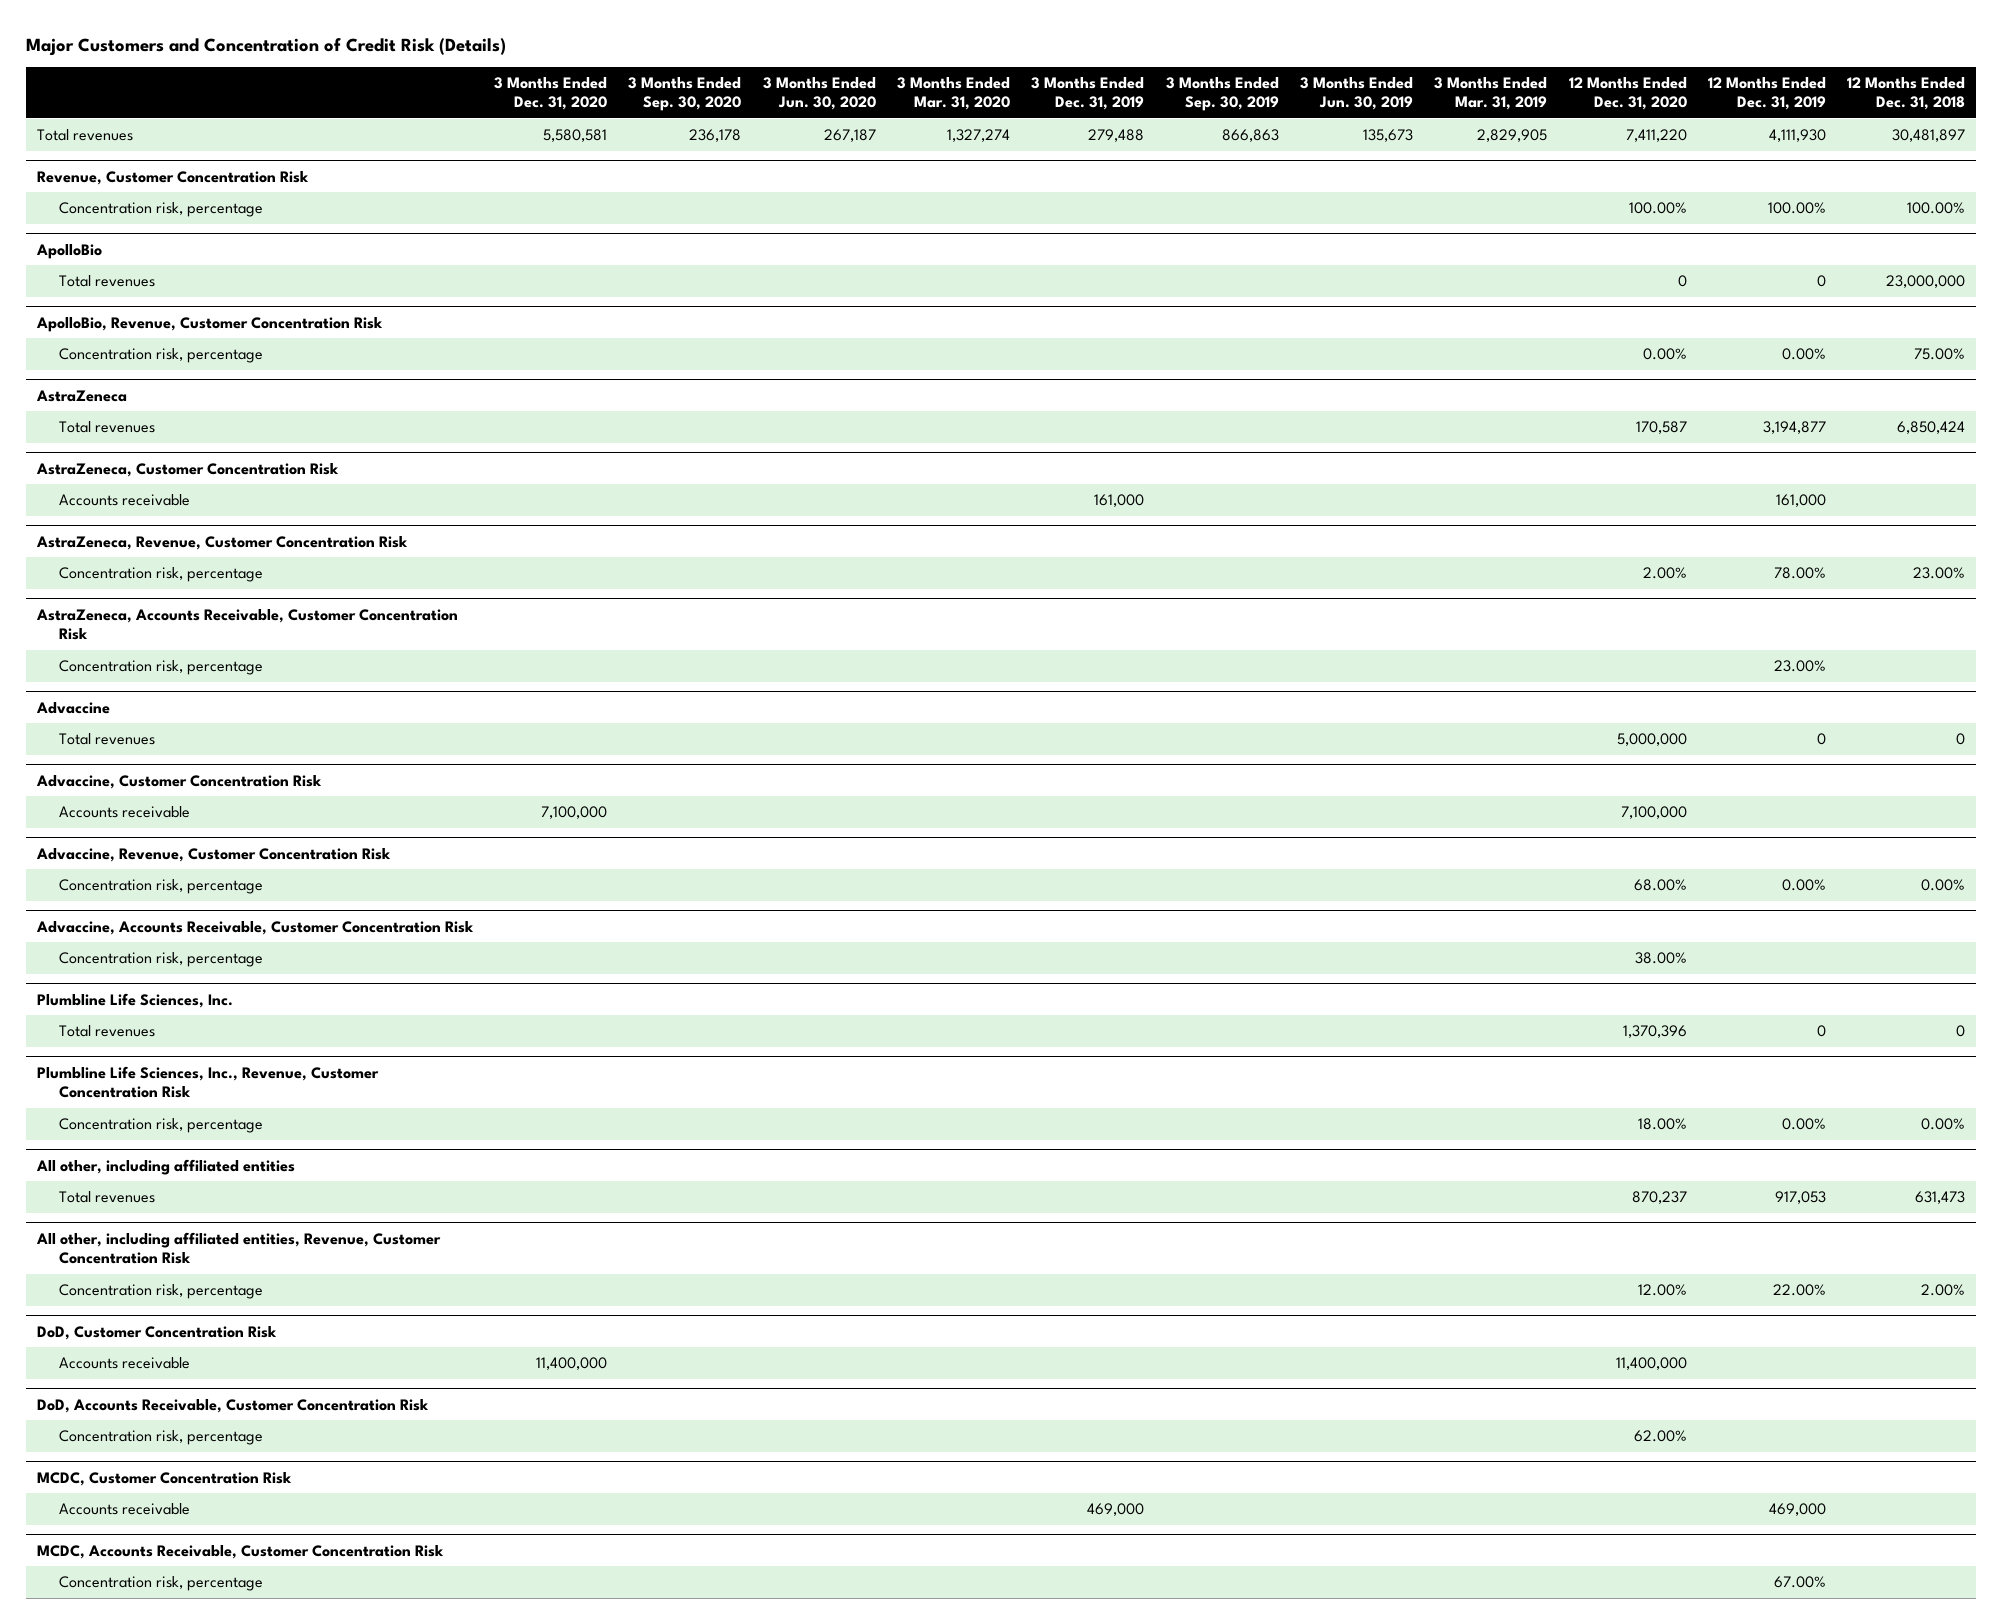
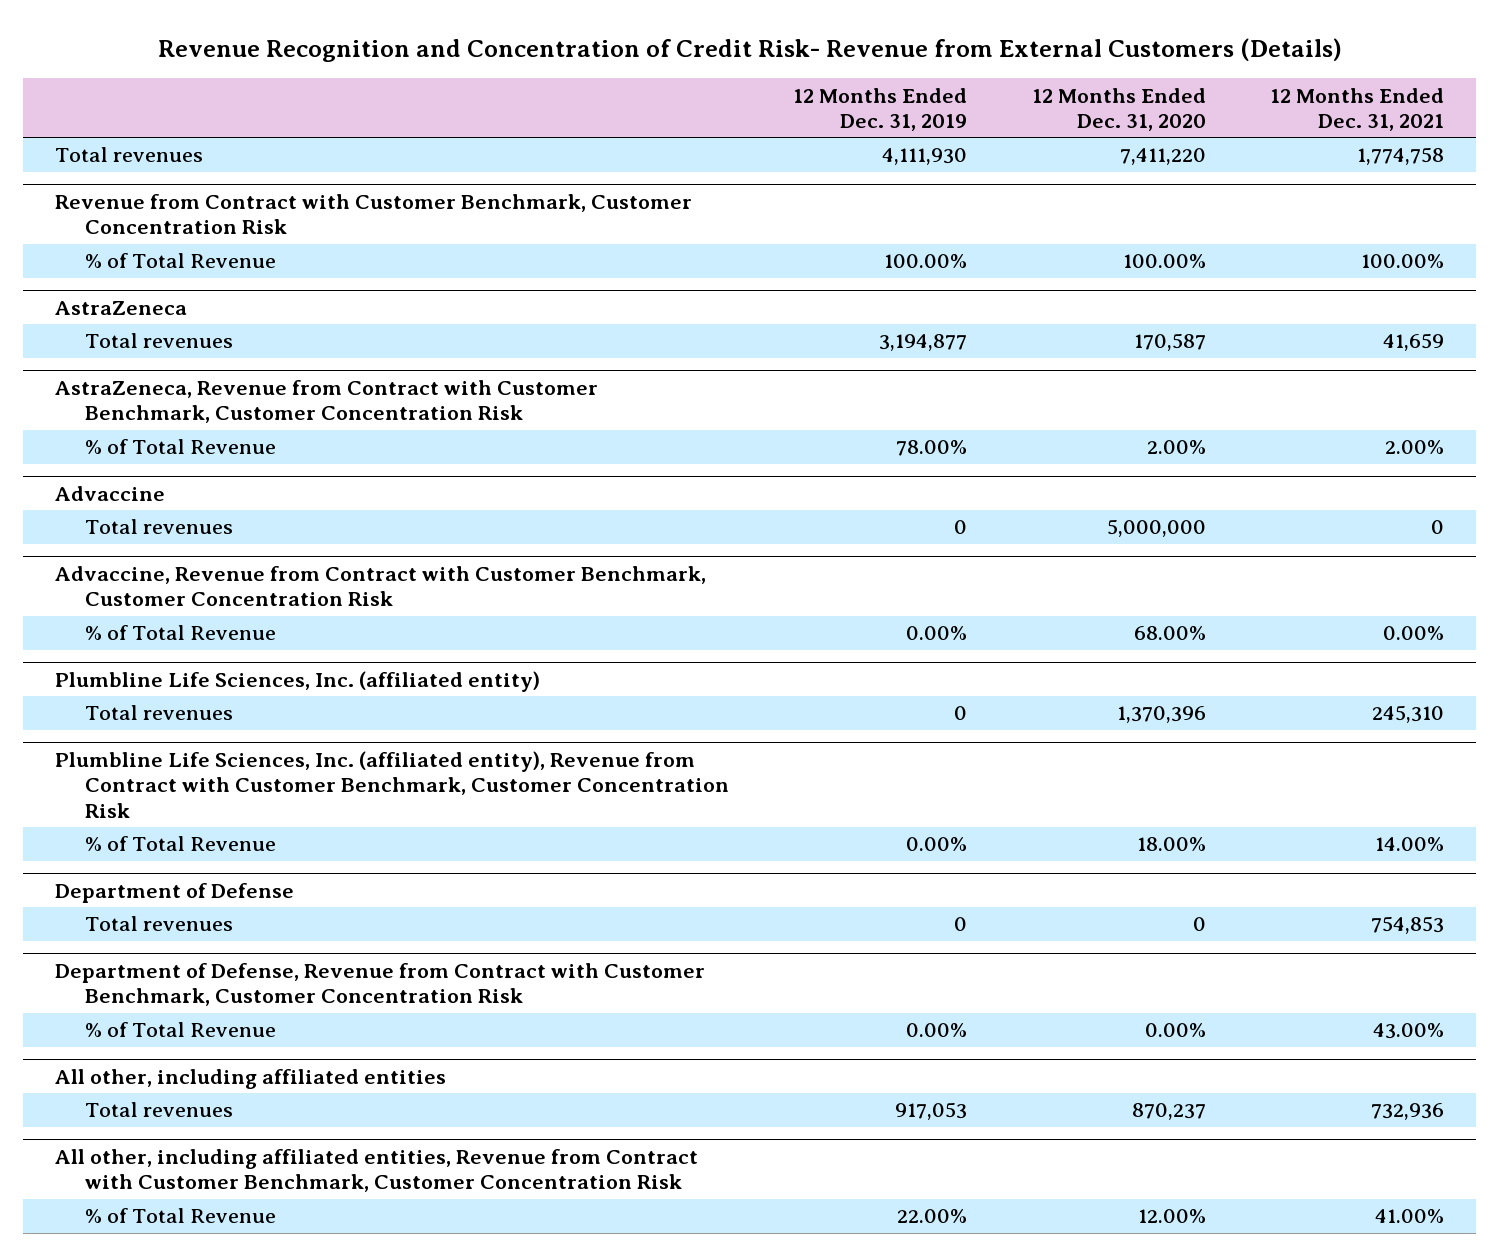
- Major Customers and Concentration of Credit Risk (Details)
+ Revenue Recognition and Concentration of Credit Risk- Revenue from External Customers (Details)
- | 3 Months Ended Dec. 31, 2020 | 3 Months Ended Sep. 30, 2020 | 3 Months Ended Jun. 30, 2020 | 3 Months Ended Mar. 31, 2020 | 3 Months Ended Dec. 31, 2019 | 3 Months Ended Sep. 30, 2019 | 3 Months Ended Jun. 30, 2019 | 3 Months Ended Mar. 31, 2019 | 12 Months Ended Dec. 31, 2020 | 12 Months Ended Dec. 31, 2019 | 12 Months Ended Dec. 31, 2018
+ | 12 Months Ended Dec. 31, 2019 | 12 Months Ended Dec. 31, 2020 | 12 Months Ended Dec. 31, 2021
- Revenue, Customer Concentration Risk
- Concentration risk, percentage | | | | | | | | | 100.00% | 100.00% | 100.00%
- ApolloBio
- Total revenues | | | | | | | | | 0 | 0 | 23,000,000
- ApolloBio, Revenue, Customer Concentration Risk
- Concentration risk, percentage | | | | | | | | | 0.00% | 0.00% | 75.00%
+ Revenue from Contract with Customer Benchmark, Customer Concentration Risk
+ % of Total Revenue | 100.00% | 100.00% | 100.00%
- AstraZeneca, Customer Concentration Risk
- Accounts receivable | | | | | 161,000 | | | | | 161,000 |
- AstraZeneca, Revenue, Customer Concentration Risk
- Concentration risk, percentage | | | | | | | | | 2.00% | 78.00% | 23.00%
- AstraZeneca, Accounts Receivable, Customer Concentration Risk
- Concentration risk, percentage | | | | | | | | | | 23.00% |
+ AstraZeneca, Revenue from Contract with Customer Benchmark, Customer Concentration Risk
+ % of Total Revenue | 78.00% | 2.00% | 2.00%
- Advaccine, Customer Concentration Risk
- Accounts receivable | 7,100,000 | | | | | | | | 7,100,000 | |
- Advaccine, Revenue, Customer Concentration Risk
- Concentration risk, percentage | | | | | | | | | 68.00% | 0.00% | 0.00%
- Advaccine, Accounts Receivable, Customer Concentration Risk
- Concentration risk, percentage | | | | | | | | | 38.00% | |
- Plumbline Life Sciences, Inc.
+ Advaccine, Revenue from Contract with Customer Benchmark, Customer Concentration Risk
+ % of Total Revenue | 0.00% | 68.00% | 0.00%
+ Plumbline Life Sciences, Inc. (affiliated entity)
- Plumbline Life Sciences, Inc., Revenue, Customer Concentration Risk
- Concentration risk, percentage | | | | | | | | | 18.00% | 0.00% | 0.00%
+ Plumbline Life Sciences, Inc. (affiliated entity), Revenue from Contract with Customer Benchmark, Customer Concentration Risk
+ % of Total Revenue | 0.00% | 18.00% | 14.00%
+ Department of Defense
+ Total revenues | 0 | 0 | 754,853
+ Department of Defense, Revenue from Contract with Customer Benchmark, Customer Concentration Risk
+ % of Total Revenue | 0.00% | 0.00% | 43.00%
- All other, including affiliated entities, Revenue, Customer Concentration Risk
- Concentration risk, percentage | | | | | | | | | 12.00% | 22.00% | 2.00%
- DoD, Customer Concentration Risk
- Accounts receivable | 11,400,000 | | | | | | | | 11,400,000 | |
- DoD, Accounts Receivable, Customer Concentration Risk
- Concentration risk, percentage | | | | | | | | | 62.00% | |
- MCDC, Customer Concentration Risk
- Accounts receivable | | | | | 469,000 | | | | | 469,000 |
- MCDC, Accounts Receivable, Customer Concentration Risk
- Concentration risk, percentage | | | | | | | | | | 67.00% |
+ All other, including affiliated entities, Revenue from Contract with Customer Benchmark, Customer Concentration Risk
+ % of Total Revenue | 22.00% | 12.00% | 41.00%

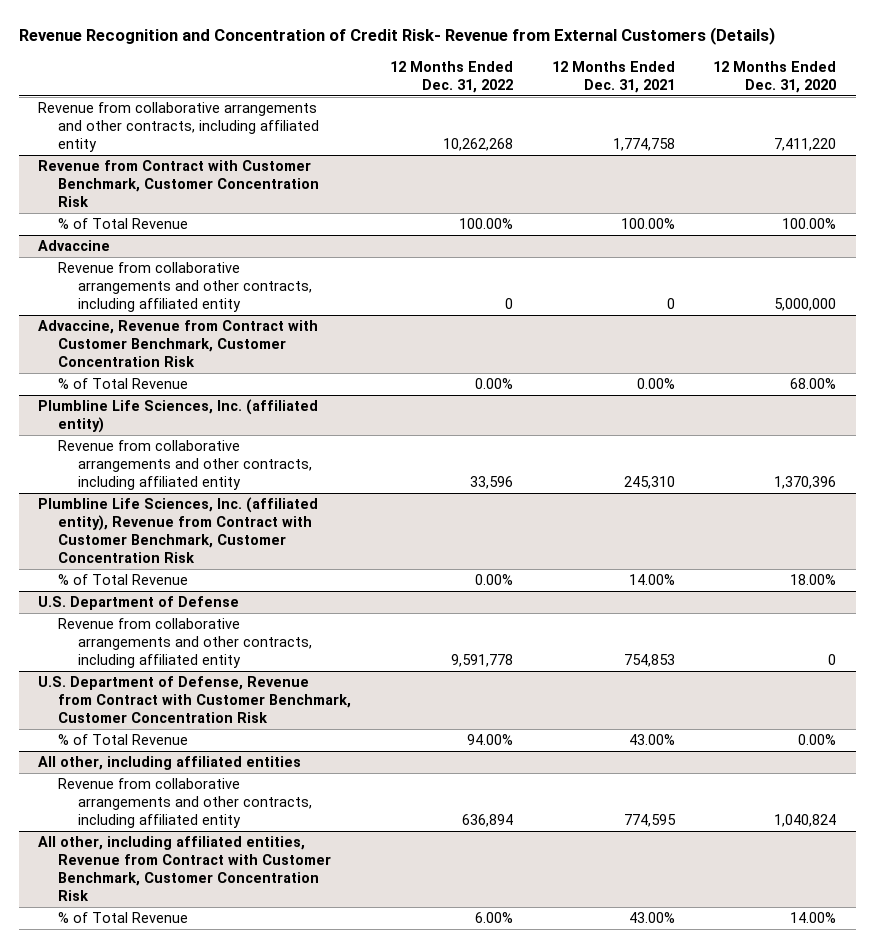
- | 12 Months Ended Dec. 31, 2019 | 12 Months Ended Dec. 31, 2020 | 12 Months Ended Dec. 31, 2021
+ | 12 Months Ended Dec. 31, 2022 | 12 Months Ended Dec. 31, 2021 | 12 Months Ended Dec. 31, 2020
- Total revenues | 4,111,930 | 7,411,220 | 1,774,758
+ Revenue from collaborative arrangements and other contracts, including affiliated entity | 10,262,268 | 1,774,758 | 7,411,220
- AstraZeneca
- Total revenues | 3,194,877 | 170,587 | 41,659
- AstraZeneca, Revenue from Contract with Customer Benchmark, Customer Concentration Risk
- % of Total Revenue | 78.00% | 2.00% | 2.00%
@ Advaccine
- Total revenues | 0 | 5,000,000 | 0
+ Revenue from collaborative arrangements and other contracts, including affiliated entity | 0 | 0 | 5,000,000
@ Plumbline Life Sciences, Inc. (affiliated entity)
- Total revenues | 0 | 1,370,396 | 245,310
+ Revenue from collaborative arrangements and other contracts, including affiliated entity | 33,596 | 245,310 | 1,370,396
- Department of Defense
- Total revenues | 0 | 0 | 754,853
- Department of Defense, Revenue from Contract with Customer Benchmark, Customer Concentration Risk
+ U.S. Department of Defense
+ Revenue from collaborative arrangements and other contracts, including affiliated entity | 9,591,778 | 754,853 | 0
+ U.S. Department of Defense, Revenue from Contract with Customer Benchmark, Customer Concentration Risk
@ All other, including affiliated entities
- Total revenues | 917,053 | 870,237 | 732,936
+ Revenue from collaborative arrangements and other contracts, including affiliated entity | 636,894 | 774,595 | 1,040,824
@ All other, including affiliated entities, Revenue from Contract with Customer Benchmark, Customer Concentration Risk
- % of Total Revenue | 22.00% | 12.00% | 41.00%
+ % of Total Revenue | 6.00% | 43.00% | 14.00%

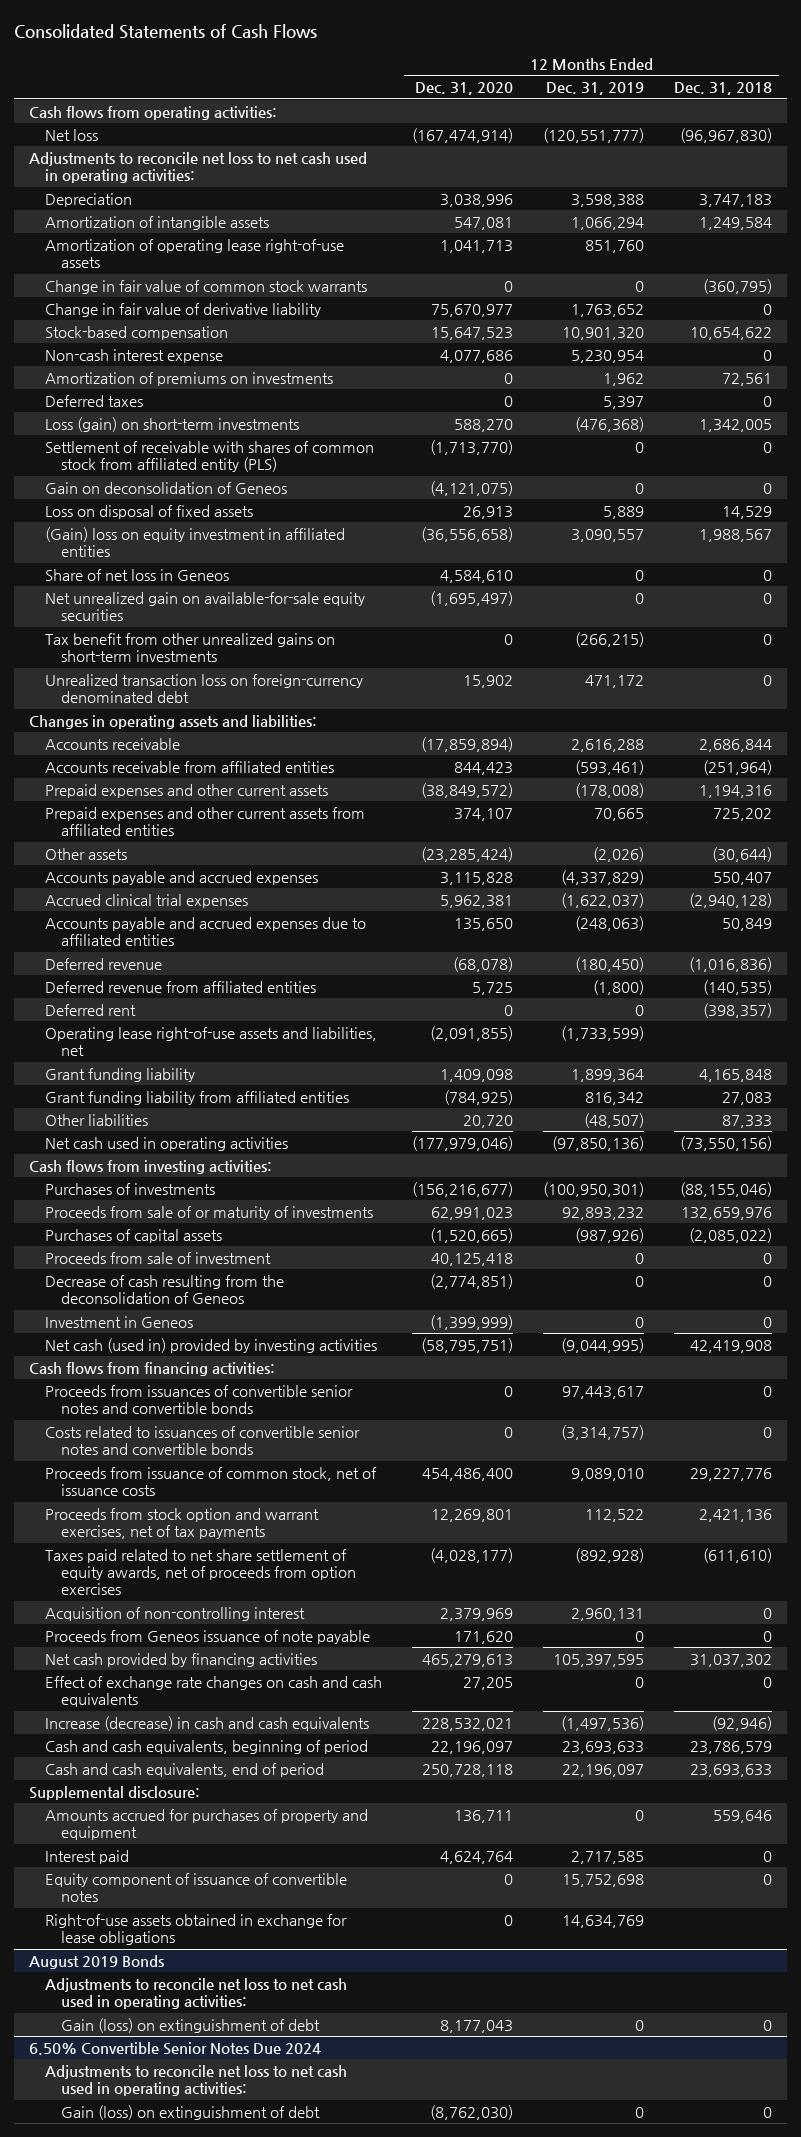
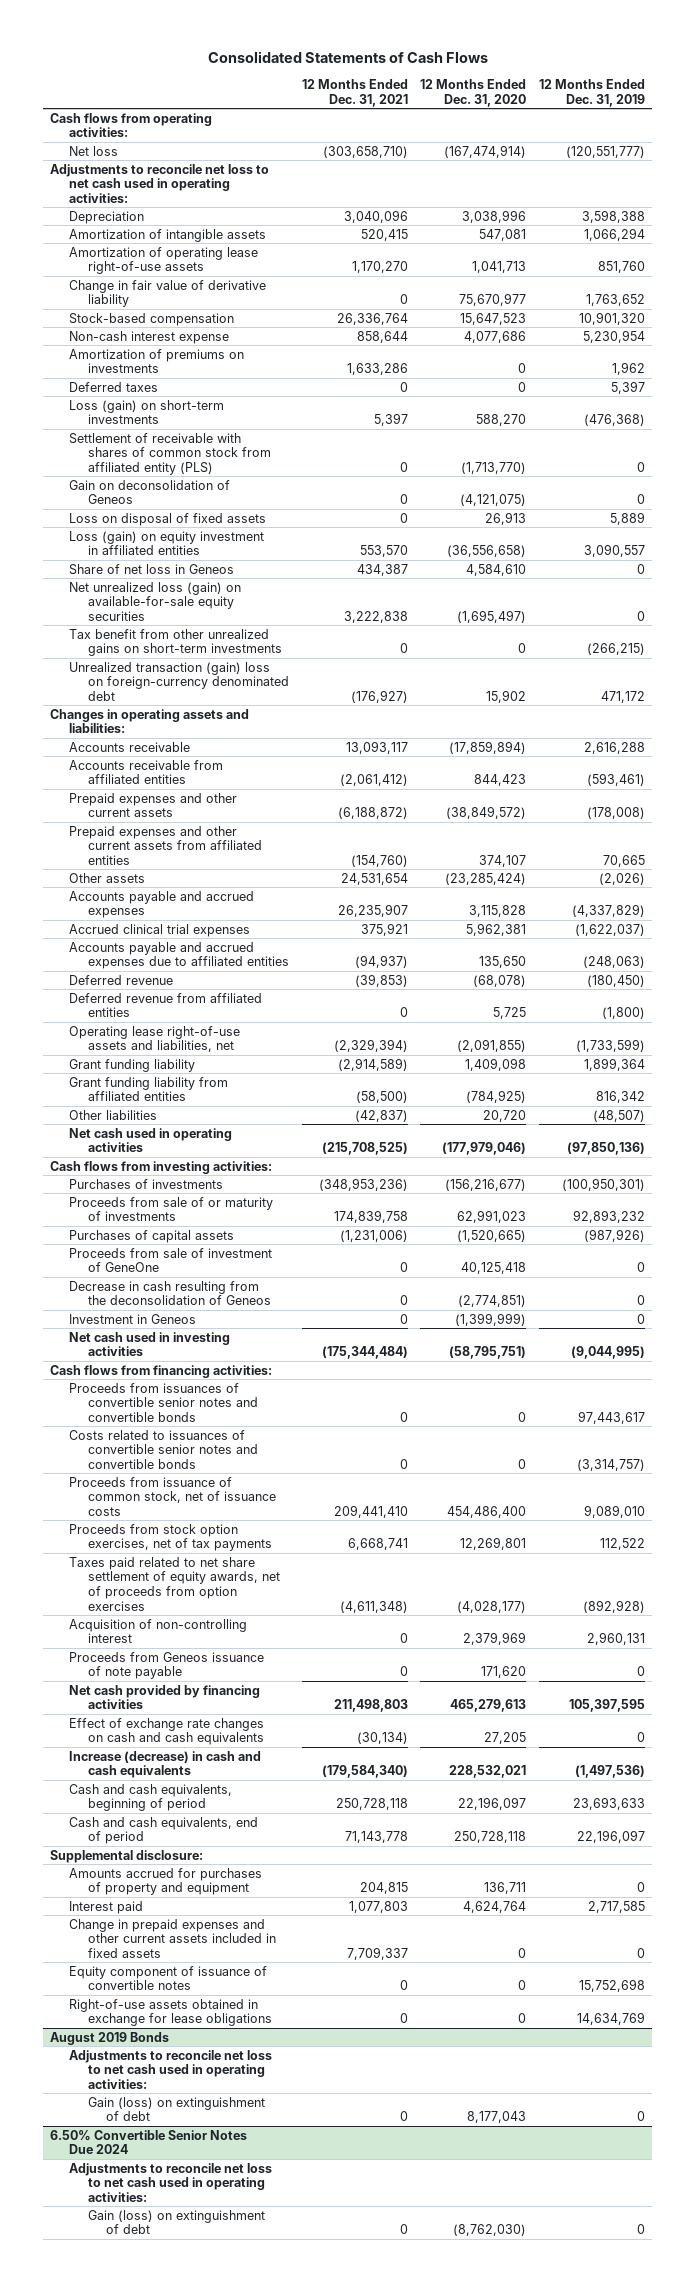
- | 12 Months Ended Dec. 31, 2020 | 12 Months Ended Dec. 31, 2019 | 12 Months Ended Dec. 31, 2018
+ | 12 Months Ended Dec. 31, 2021 | 12 Months Ended Dec. 31, 2020 | 12 Months Ended Dec. 31, 2019
- Change in fair value of common stock warrants | 0 | 0 | (360,795)
- (Gain) loss on equity investment in affiliated entities | (36,556,658) | 3,090,557 | 1,988,567
+ Loss (gain) on equity investment in affiliated entities | 553,570 | (36,556,658) | 3,090,557
- Net unrealized gain on available-for-sale equity securities | (1,695,497) | 0 | 0
+ Net unrealized loss (gain) on available-for-sale equity securities | 3,222,838 | (1,695,497) | 0
- Unrealized transaction loss on foreign-currency denominated debt | 15,902 | 471,172 | 0
+ Unrealized transaction (gain) loss on foreign-currency denominated debt | (176,927) | 15,902 | 471,172
- Deferred rent | 0 | 0 | (398,357)
- Proceeds from sale of investment | 40,125,418 | 0 | 0
- Decrease of cash resulting from the deconsolidation of Geneos | (2,774,851) | 0 | 0
+ Proceeds from sale of investment of GeneOne | 0 | 40,125,418 | 0
+ Decrease in cash resulting from the deconsolidation of Geneos | 0 | (2,774,851) | 0
- Net cash (used in) provided by investing activities | (58,795,751) | (9,044,995) | 42,419,908
+ Net cash used in investing activities | (175,344,484) | (58,795,751) | (9,044,995)
- Proceeds from stock option and warrant exercises, net of tax payments | 12,269,801 | 112,522 | 2,421,136
+ Proceeds from stock option exercises, net of tax payments | 6,668,741 | 12,269,801 | 112,522
+ Change in prepaid expenses and other current assets included in fixed assets | 7,709,337 | 0 | 0

